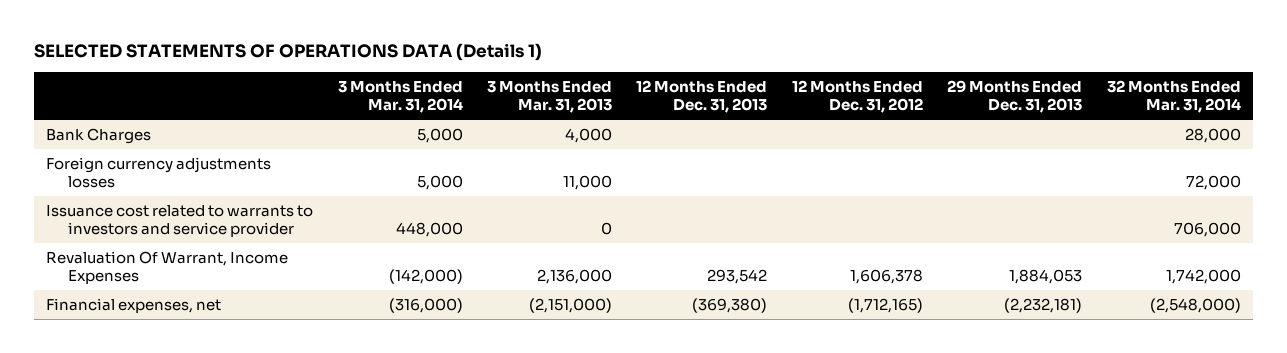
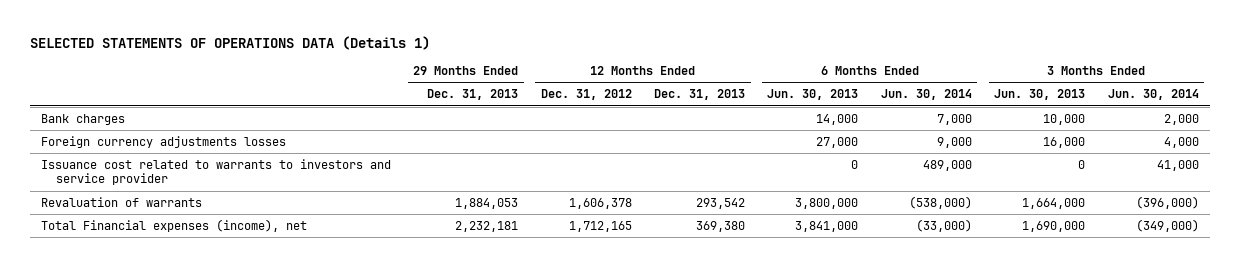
- | 3 Months Ended Mar. 31, 2014 | 3 Months Ended Mar. 31, 2013 | 12 Months Ended Dec. 31, 2013 | 12 Months Ended Dec. 31, 2012 | 29 Months Ended Dec. 31, 2013 | 32 Months Ended Mar. 31, 2014
+ | 29 Months Ended Dec. 31, 2013 | 12 Months Ended Dec. 31, 2012 | 12 Months Ended Dec. 31, 2013 | 6 Months Ended Jun. 30, 2013 | 6 Months Ended Jun. 30, 2014 | 3 Months Ended Jun. 30, 2013 | 3 Months Ended Jun. 30, 2014
- Bank Charges | 5,000 | 4,000 | | | | 28,000
+ Bank charges | | | | 14,000 | 7,000 | 10,000 | 2,000
- Revaluation Of Warrant, Income Expenses | (142,000) | 2,136,000 | 293,542 | 1,606,378 | 1,884,053 | 1,742,000
- Financial expenses, net | (316,000) | (2,151,000) | (369,380) | (1,712,165) | (2,232,181) | (2,548,000)
+ Revaluation of warrants | 1,884,053 | 1,606,378 | 293,542 | 3,800,000 | (538,000) | 1,664,000 | (396,000)
+ Total Financial expenses (income), net | 2,232,181 | 1,712,165 | 369,380 | 3,841,000 | (33,000) | 1,690,000 | (349,000)

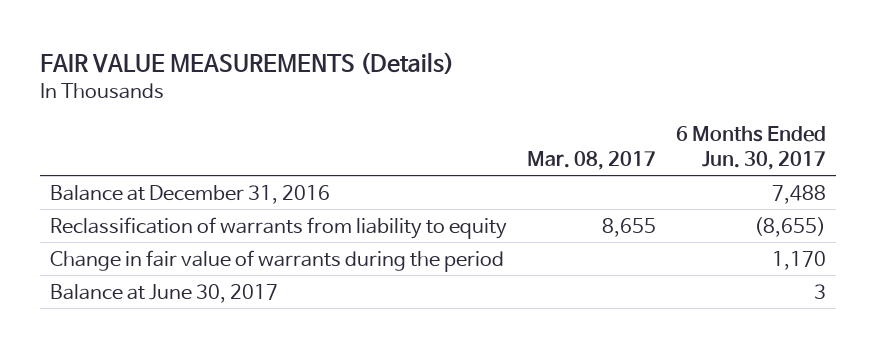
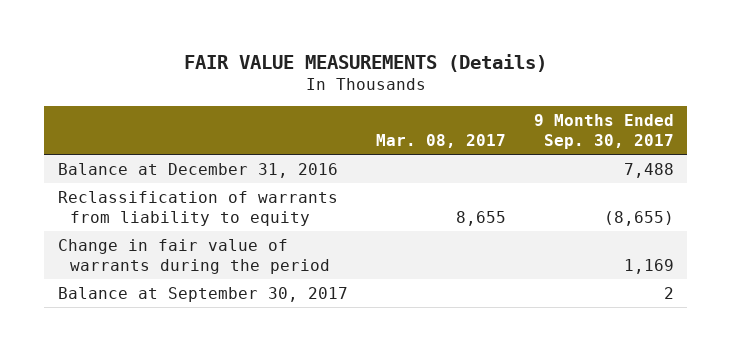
- | Mar. 08, 2017 | 6 Months Ended Jun. 30, 2017
+ | Mar. 08, 2017 | 9 Months Ended Sep. 30, 2017
- Balance at June 30, 2017 | | 3
+ Balance at September 30, 2017 | | 2

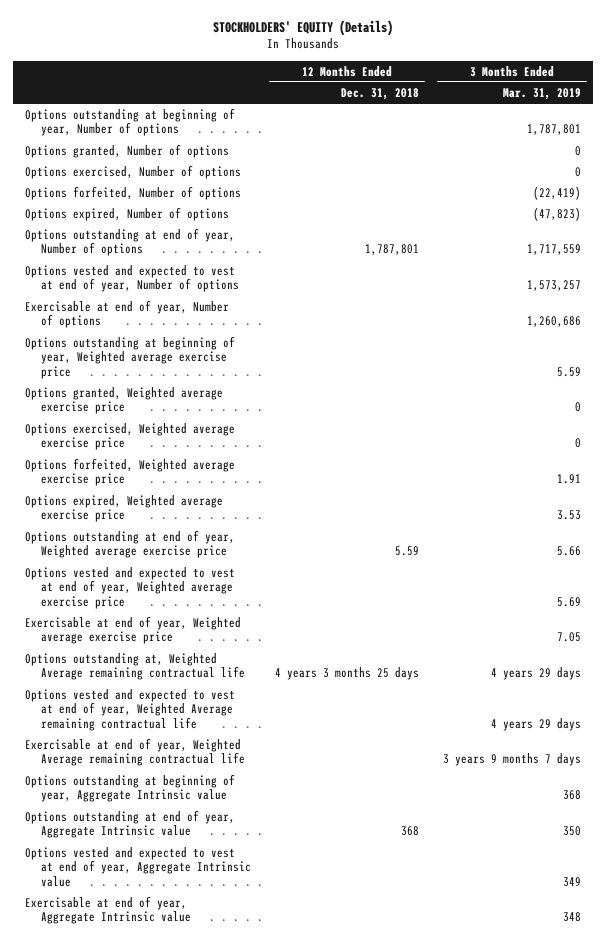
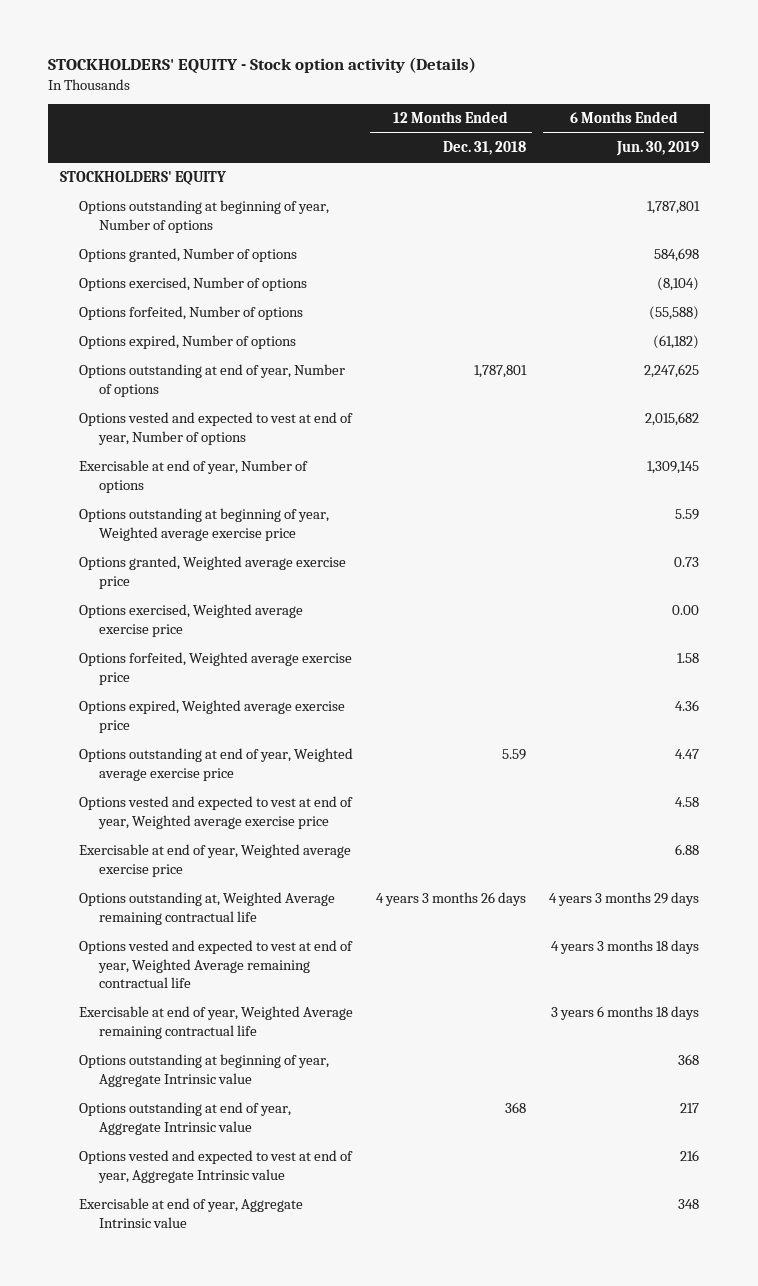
- STOCKHOLDERS' EQUITY (Details)
+ STOCKHOLDERS' EQUITY - Stock option activity (Details)
- | 12 Months Ended Dec. 31, 2018 | 3 Months Ended Mar. 31, 2019
+ | 12 Months Ended Dec. 31, 2018 | 6 Months Ended Jun. 30, 2019
+ STOCKHOLDERS' EQUITY
- Options outstanding at, Weighted Average remaining contractual life | 4 years 3 months 25 days | 4 years 29 days
+ Options outstanding at, Weighted Average remaining contractual life | 4 years 3 months 26 days | 4 years 3 months 29 days

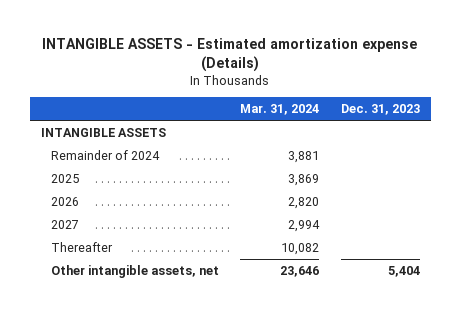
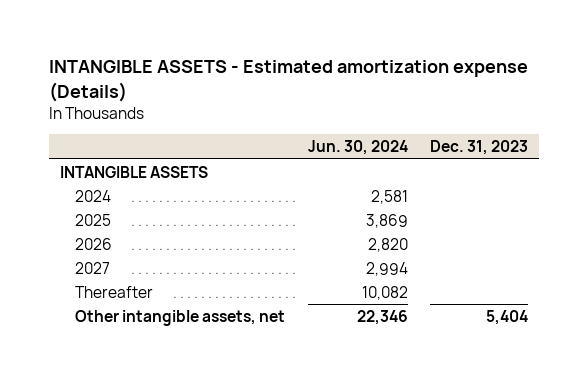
- | Mar. 31, 2024 | Dec. 31, 2023
+ | Jun. 30, 2024 | Dec. 31, 2023
- Remainder of 2024 | 3,881 |
+ 2024 | 2,581 |

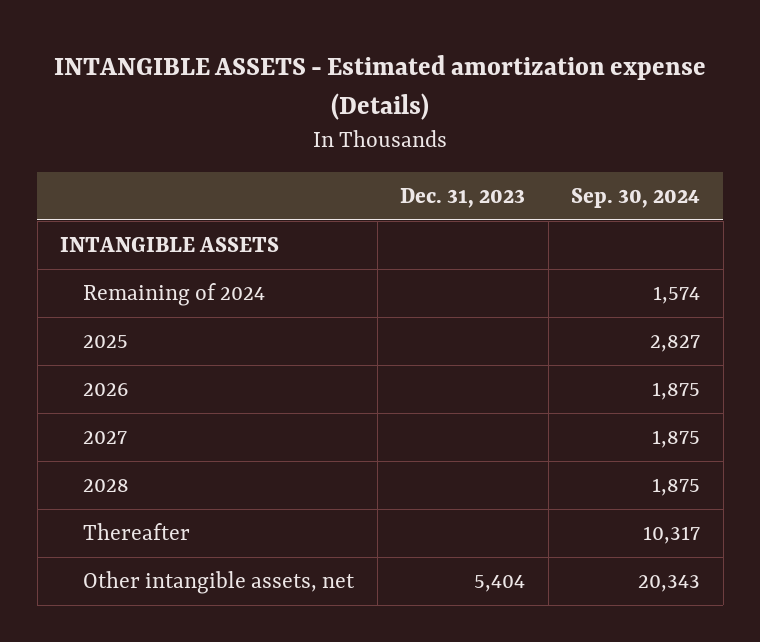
- | Jun. 30, 2024 | Dec. 31, 2023
+ | Dec. 31, 2023 | Sep. 30, 2024
- 2024 | 2,581 |
+ Remaining of 2024 | | 1,574
+ 2028 | | 1,875

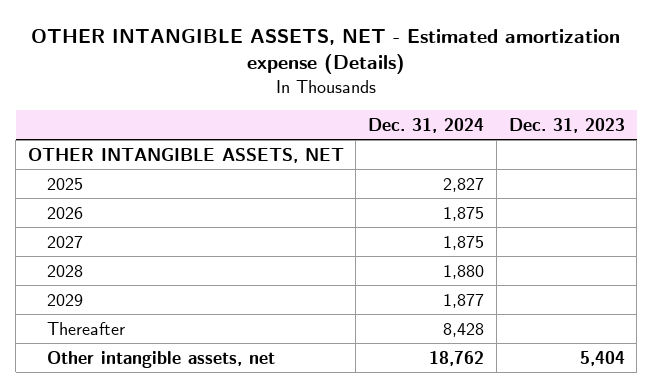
- INTANGIBLE ASSETS - Estimated amortization expense (Details)
+ OTHER INTANGIBLE ASSETS, NET - Estimated amortization expense (Details)
- | Dec. 31, 2023 | Sep. 30, 2024
+ | Dec. 31, 2024 | Dec. 31, 2023
- INTANGIBLE ASSETS
- Remaining of 2024 | | 1,574
+ OTHER INTANGIBLE ASSETS, NET
+ 2029 | 1,877 |

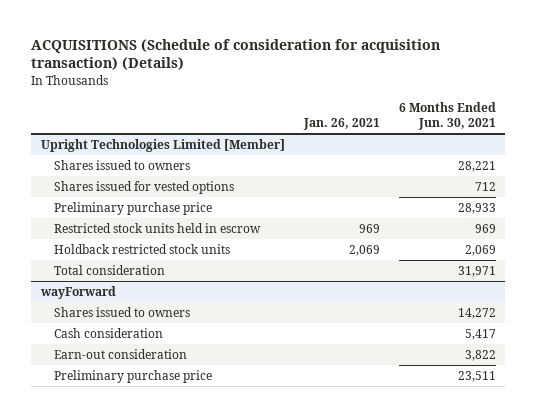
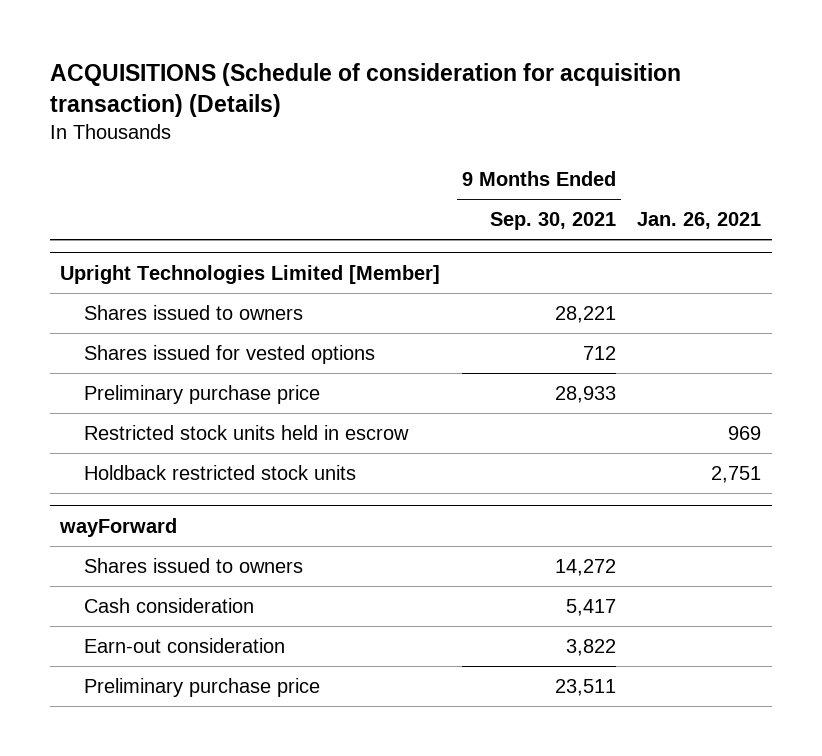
- | Jan. 26, 2021 | 6 Months Ended Jun. 30, 2021
+ | 9 Months Ended Sep. 30, 2021 | Jan. 26, 2021
@ Upright Technologies Limited [Member]
- Holdback restricted stock units | 2,069 | 2,069
- Total consideration | | 31,971
+ Holdback restricted stock units | | 2,751

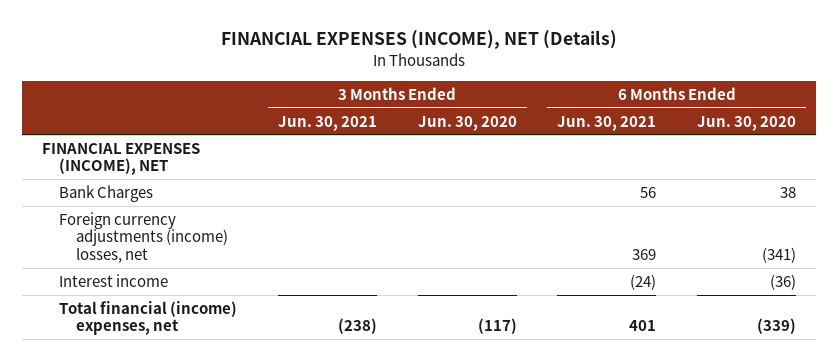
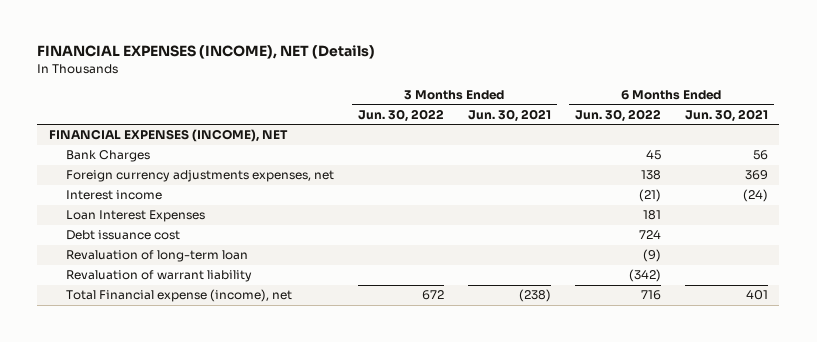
- | 3 Months Ended Jun. 30, 2021 | 3 Months Ended Jun. 30, 2020 | 6 Months Ended Jun. 30, 2021 | 6 Months Ended Jun. 30, 2020
+ | 3 Months Ended Jun. 30, 2022 | 3 Months Ended Jun. 30, 2021 | 6 Months Ended Jun. 30, 2022 | 6 Months Ended Jun. 30, 2021
- Foreign currency adjustments (income) losses, net | | | 369 | (341)
+ Foreign currency adjustments expenses, net | | | 138 | 369
- Total financial (income) expenses, net | (238) | (117) | 401 | (339)
+ Loan Interest Expenses | | | 181 |
+ Debt issuance cost | | | 724 |
+ Revaluation of long-term loan | | | (9) |
+ Revaluation of warrant liability | | | (342) |
+ Total Financial expense (income), net | 672 | (238) | 716 | 401

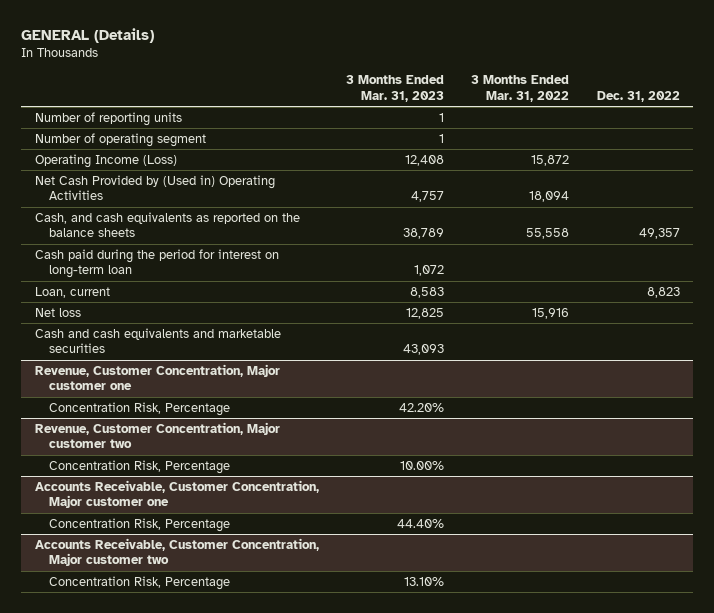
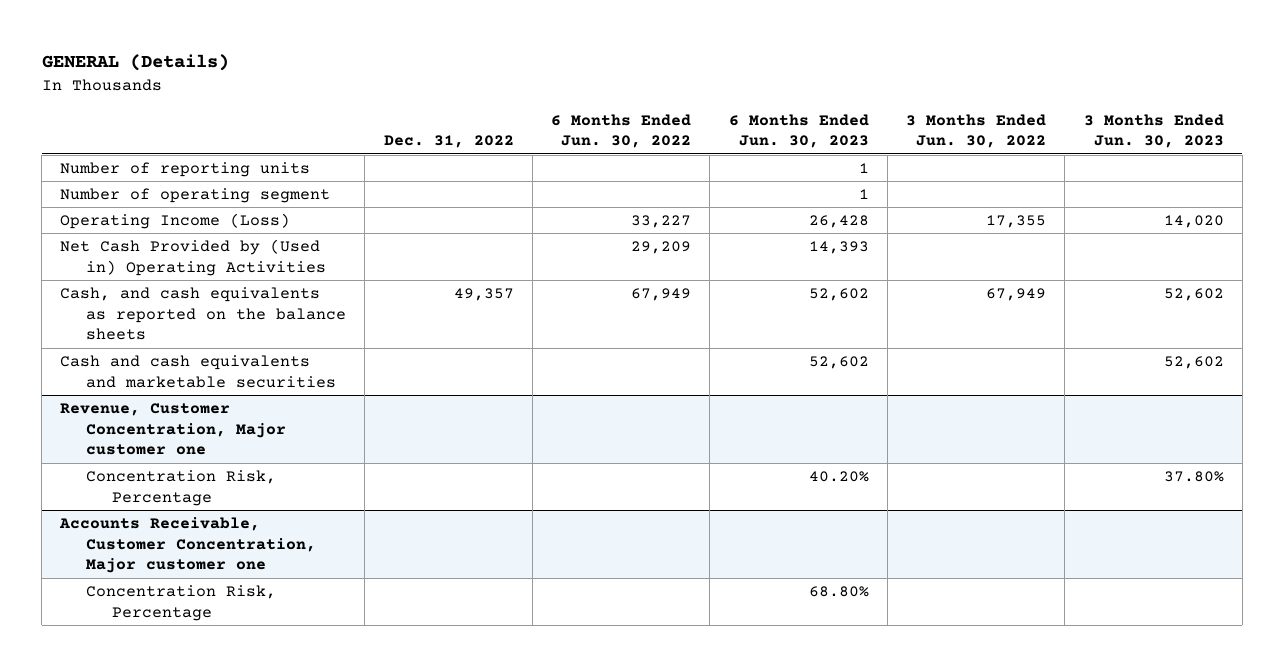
- | 3 Months Ended Mar. 31, 2023 | 3 Months Ended Mar. 31, 2022 | Dec. 31, 2022
+ | Dec. 31, 2022 | 6 Months Ended Jun. 30, 2022 | 6 Months Ended Jun. 30, 2023 | 3 Months Ended Jun. 30, 2022 | 3 Months Ended Jun. 30, 2023
- Cash paid during the period for interest on long-term loan | 1,072 | |
- Loan, current | 8,583 | | 8,823
- Net loss | 12,825 | 15,916 |
- Revenue, Customer Concentration, Major customer two
- Concentration Risk, Percentage | 10.00% | |
- Accounts Receivable, Customer Concentration, Major customer two
- Concentration Risk, Percentage | 13.10% | |

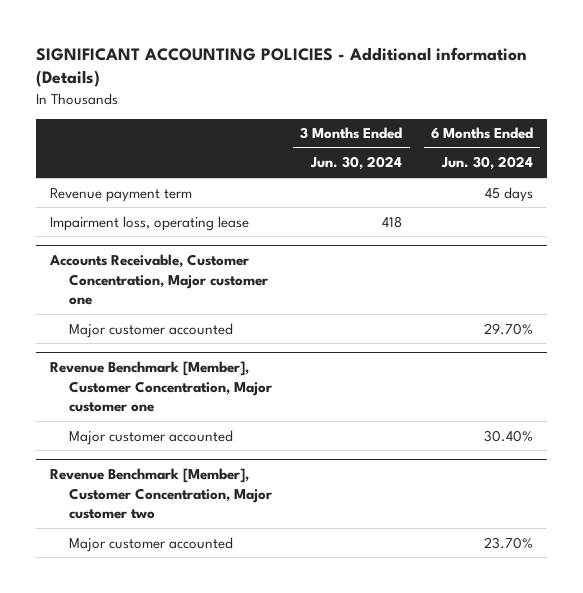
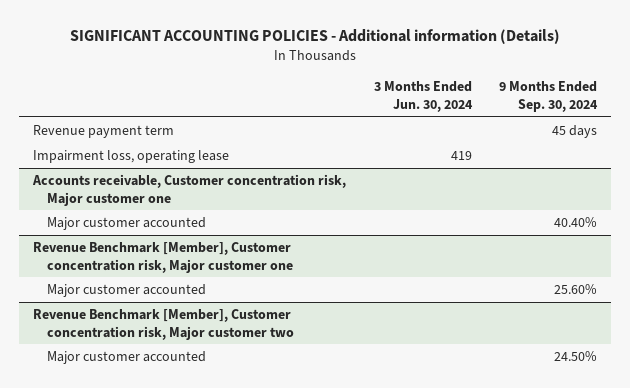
- | 3 Months Ended Jun. 30, 2024 | 6 Months Ended Jun. 30, 2024
+ | 3 Months Ended Jun. 30, 2024 | 9 Months Ended Sep. 30, 2024
- Impairment loss, operating lease | 418 |
- Accounts Receivable, Customer Concentration, Major customer one
+ Impairment loss, operating lease | 419 |
+ Accounts receivable, Customer concentration risk, Major customer one
- Revenue Benchmark [Member], Customer Concentration, Major customer one
+ Revenue Benchmark [Member], Customer concentration risk, Major customer one
- Revenue Benchmark [Member], Customer Concentration, Major customer two
+ Revenue Benchmark [Member], Customer concentration risk, Major customer two

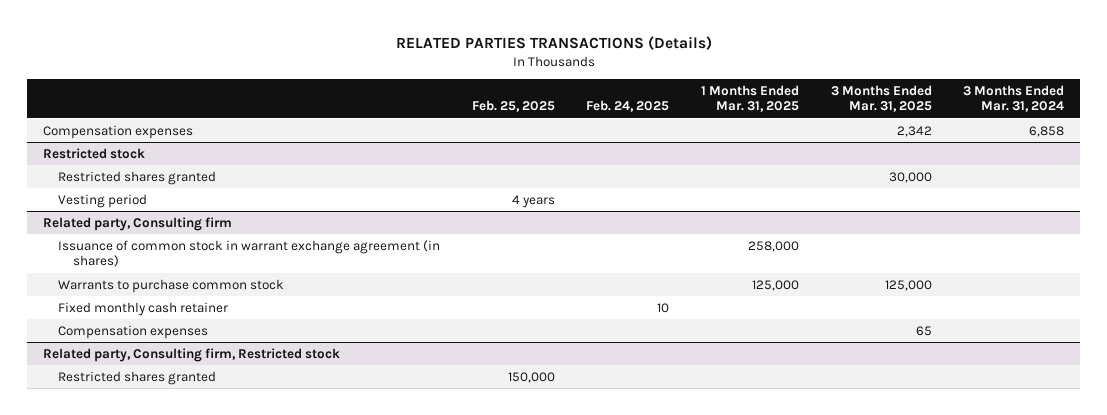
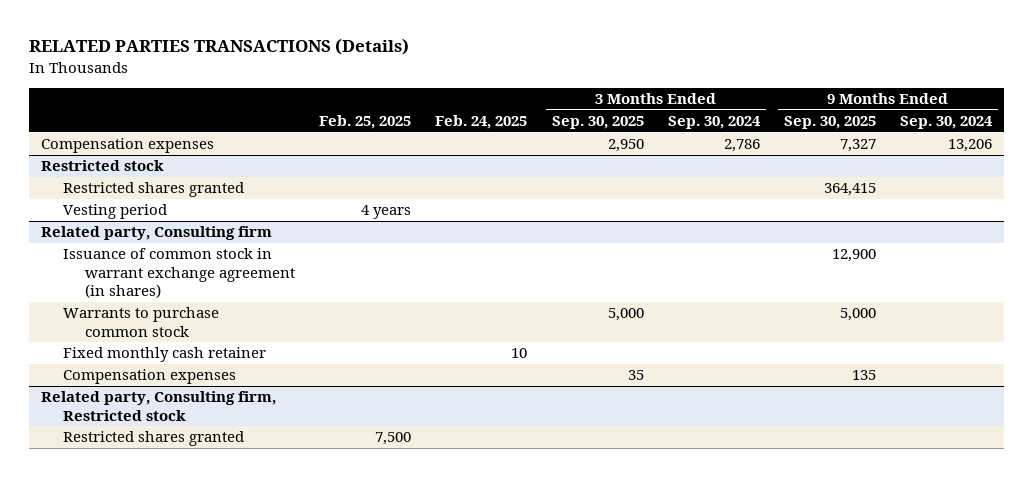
- | Feb. 25, 2025 | Feb. 24, 2025 | 1 Months Ended Mar. 31, 2025 | 3 Months Ended Mar. 31, 2025 | 3 Months Ended Mar. 31, 2024
+ | Feb. 25, 2025 | Feb. 24, 2025 | 3 Months Ended Sep. 30, 2025 | 3 Months Ended Sep. 30, 2024 | 9 Months Ended Sep. 30, 2025 | 9 Months Ended Sep. 30, 2024
@ Related party, Consulting firm, Restricted stock
- Restricted shares granted | 150,000 | | | |
+ Restricted shares granted | 7,500 | | | | |

